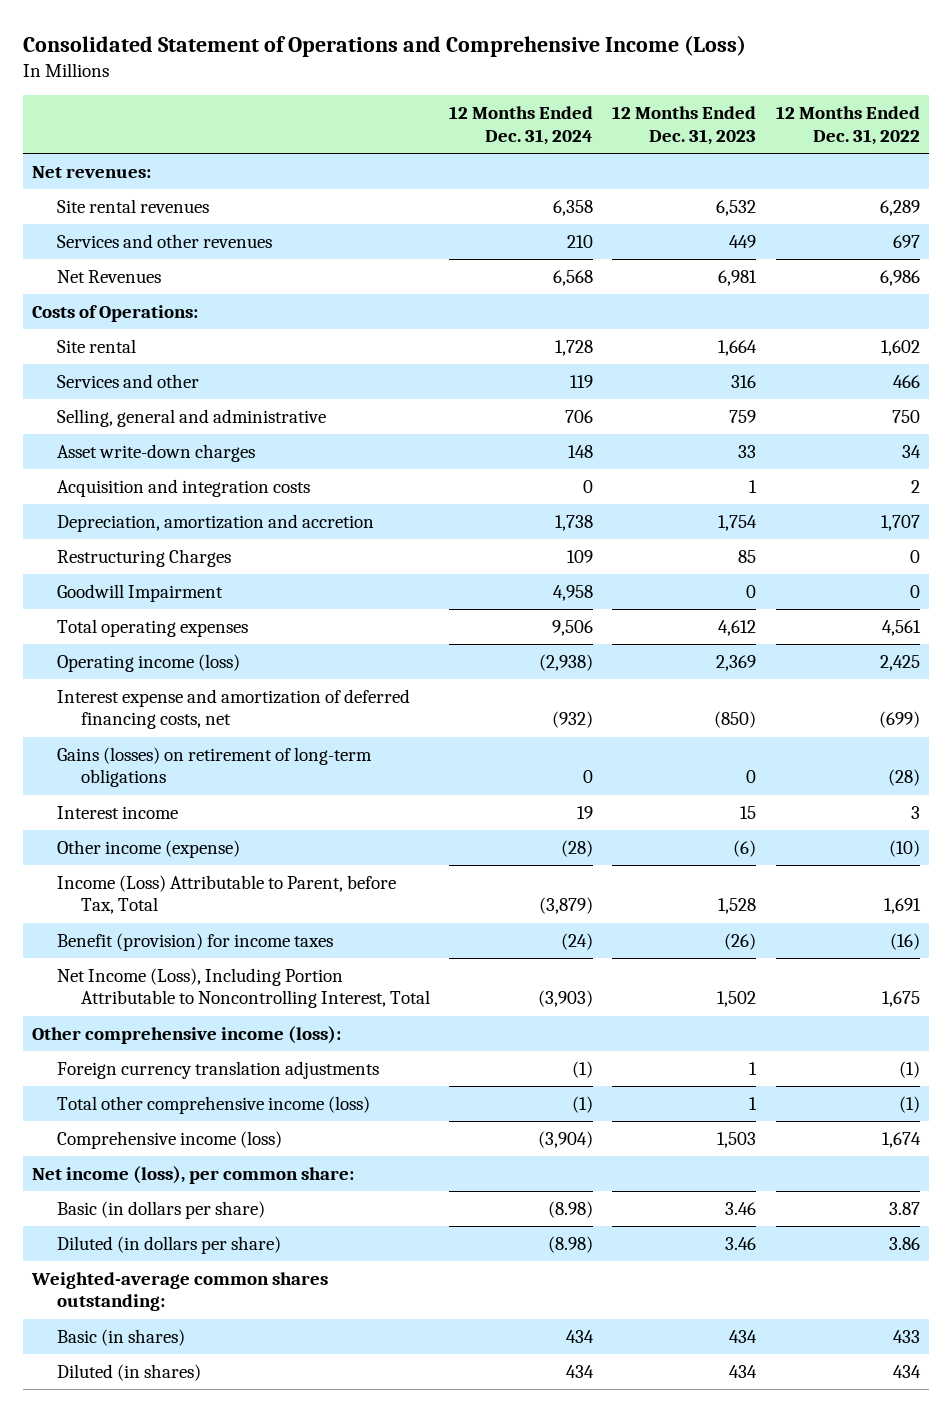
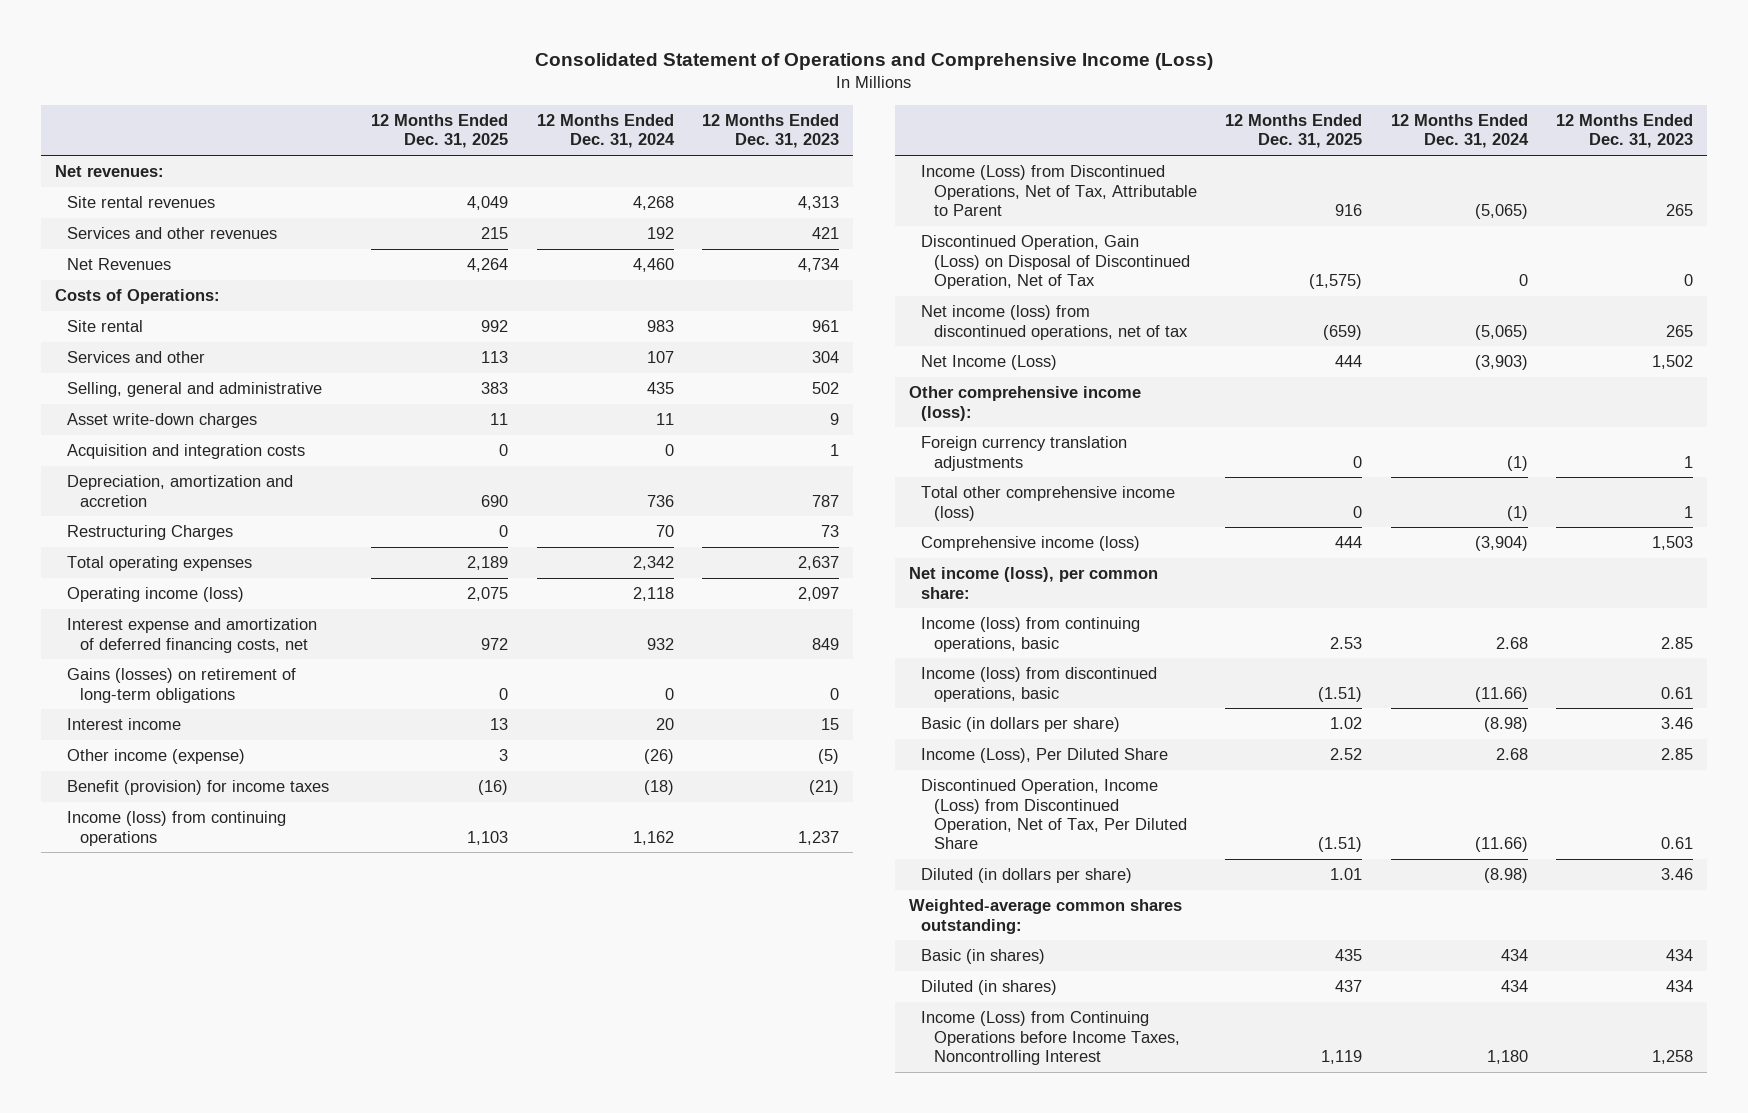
- | 12 Months Ended Dec. 31, 2024 | 12 Months Ended Dec. 31, 2023 | 12 Months Ended Dec. 31, 2022
+ | 12 Months Ended Dec. 31, 2025 | 12 Months Ended Dec. 31, 2024 | 12 Months Ended Dec. 31, 2023
- Site rental revenues | 6,358 | 6,532 | 6,289
- Services and other revenues | 210 | 449 | 697
- Net Revenues | 6,568 | 6,981 | 6,986
+ Site rental revenues | 4,049 | 4,268 | 4,313
+ Services and other revenues | 215 | 192 | 421
+ Net Revenues | 4,264 | 4,460 | 4,734
- Site rental | 1,728 | 1,664 | 1,602
- Services and other | 119 | 316 | 466
- Selling, general and administrative | 706 | 759 | 750
- Asset write-down charges | 148 | 33 | 34
+ Site rental | 992 | 983 | 961
+ Services and other | 113 | 107 | 304
+ Selling, general and administrative | 383 | 435 | 502
+ Asset write-down charges | 11 | 11 | 9
- Depreciation, amortization and accretion | 1,738 | 1,754 | 1,707
- Restructuring Charges | 109 | 85 | 0
- Goodwill Impairment | 4,958 | 0 | 0
- Total operating expenses | 9,506 | 4,612 | 4,561
- Operating income (loss) | (2,938) | 2,369 | 2,425
- Interest expense and amortization of deferred financing costs, net | (932) | (850) | (699)
+ Depreciation, amortization and accretion | 690 | 736 | 787
+ Restructuring Charges | 0 | 70 | 73
+ Total operating expenses | 2,189 | 2,342 | 2,637
+ Operating income (loss) | 2,075 | 2,118 | 2,097
+ Interest expense and amortization of deferred financing costs, net | 972 | 932 | 849
- Interest income | 19 | 15 | 3
- Other income (expense) | (28) | (6) | (10)
- Income (Loss) Attributable to Parent, before Tax, Total | (3,879) | 1,528 | 1,691
- Benefit (provision) for income taxes | (24) | (26) | (16)
- Net Income (Loss), Including Portion Attributable to Noncontrolling Interest, Total | (3,903) | 1,502 | 1,675
+ Interest income | 13 | 20 | 15
+ Other income (expense) | 3 | (26) | (5)
+ Benefit (provision) for income taxes | (16) | (18) | (21)
+ Income (loss) from continuing operations | 1,103 | 1,162 | 1,237
+ Income (Loss) from Discontinued Operations, Net of Tax, Attributable to Parent | 916 | (5,065) | 265
+ Discontinued Operation, Gain (Loss) on Disposal of Discontinued Operation, Net of Tax | (1,575) | 0 | 0
+ Net income (loss) from discontinued operations, net of tax | (659) | (5,065) | 265
+ Net Income (Loss) | 444 | (3,903) | 1,502
+ Income (loss) from continuing operations, basic | 2.53 | 2.68 | 2.85
+ Income (loss) from discontinued operations, basic | (1.51) | (11.66) | 0.61
+ Income (Loss), Per Diluted Share | 2.52 | 2.68 | 2.85
+ Discontinued Operation, Income (Loss) from Discontinued Operation, Net of Tax, Per Diluted Share | (1.51) | (11.66) | 0.61
+ Income (Loss) from Continuing Operations before Income Taxes, Noncontrolling Interest | 1,119 | 1,180 | 1,258

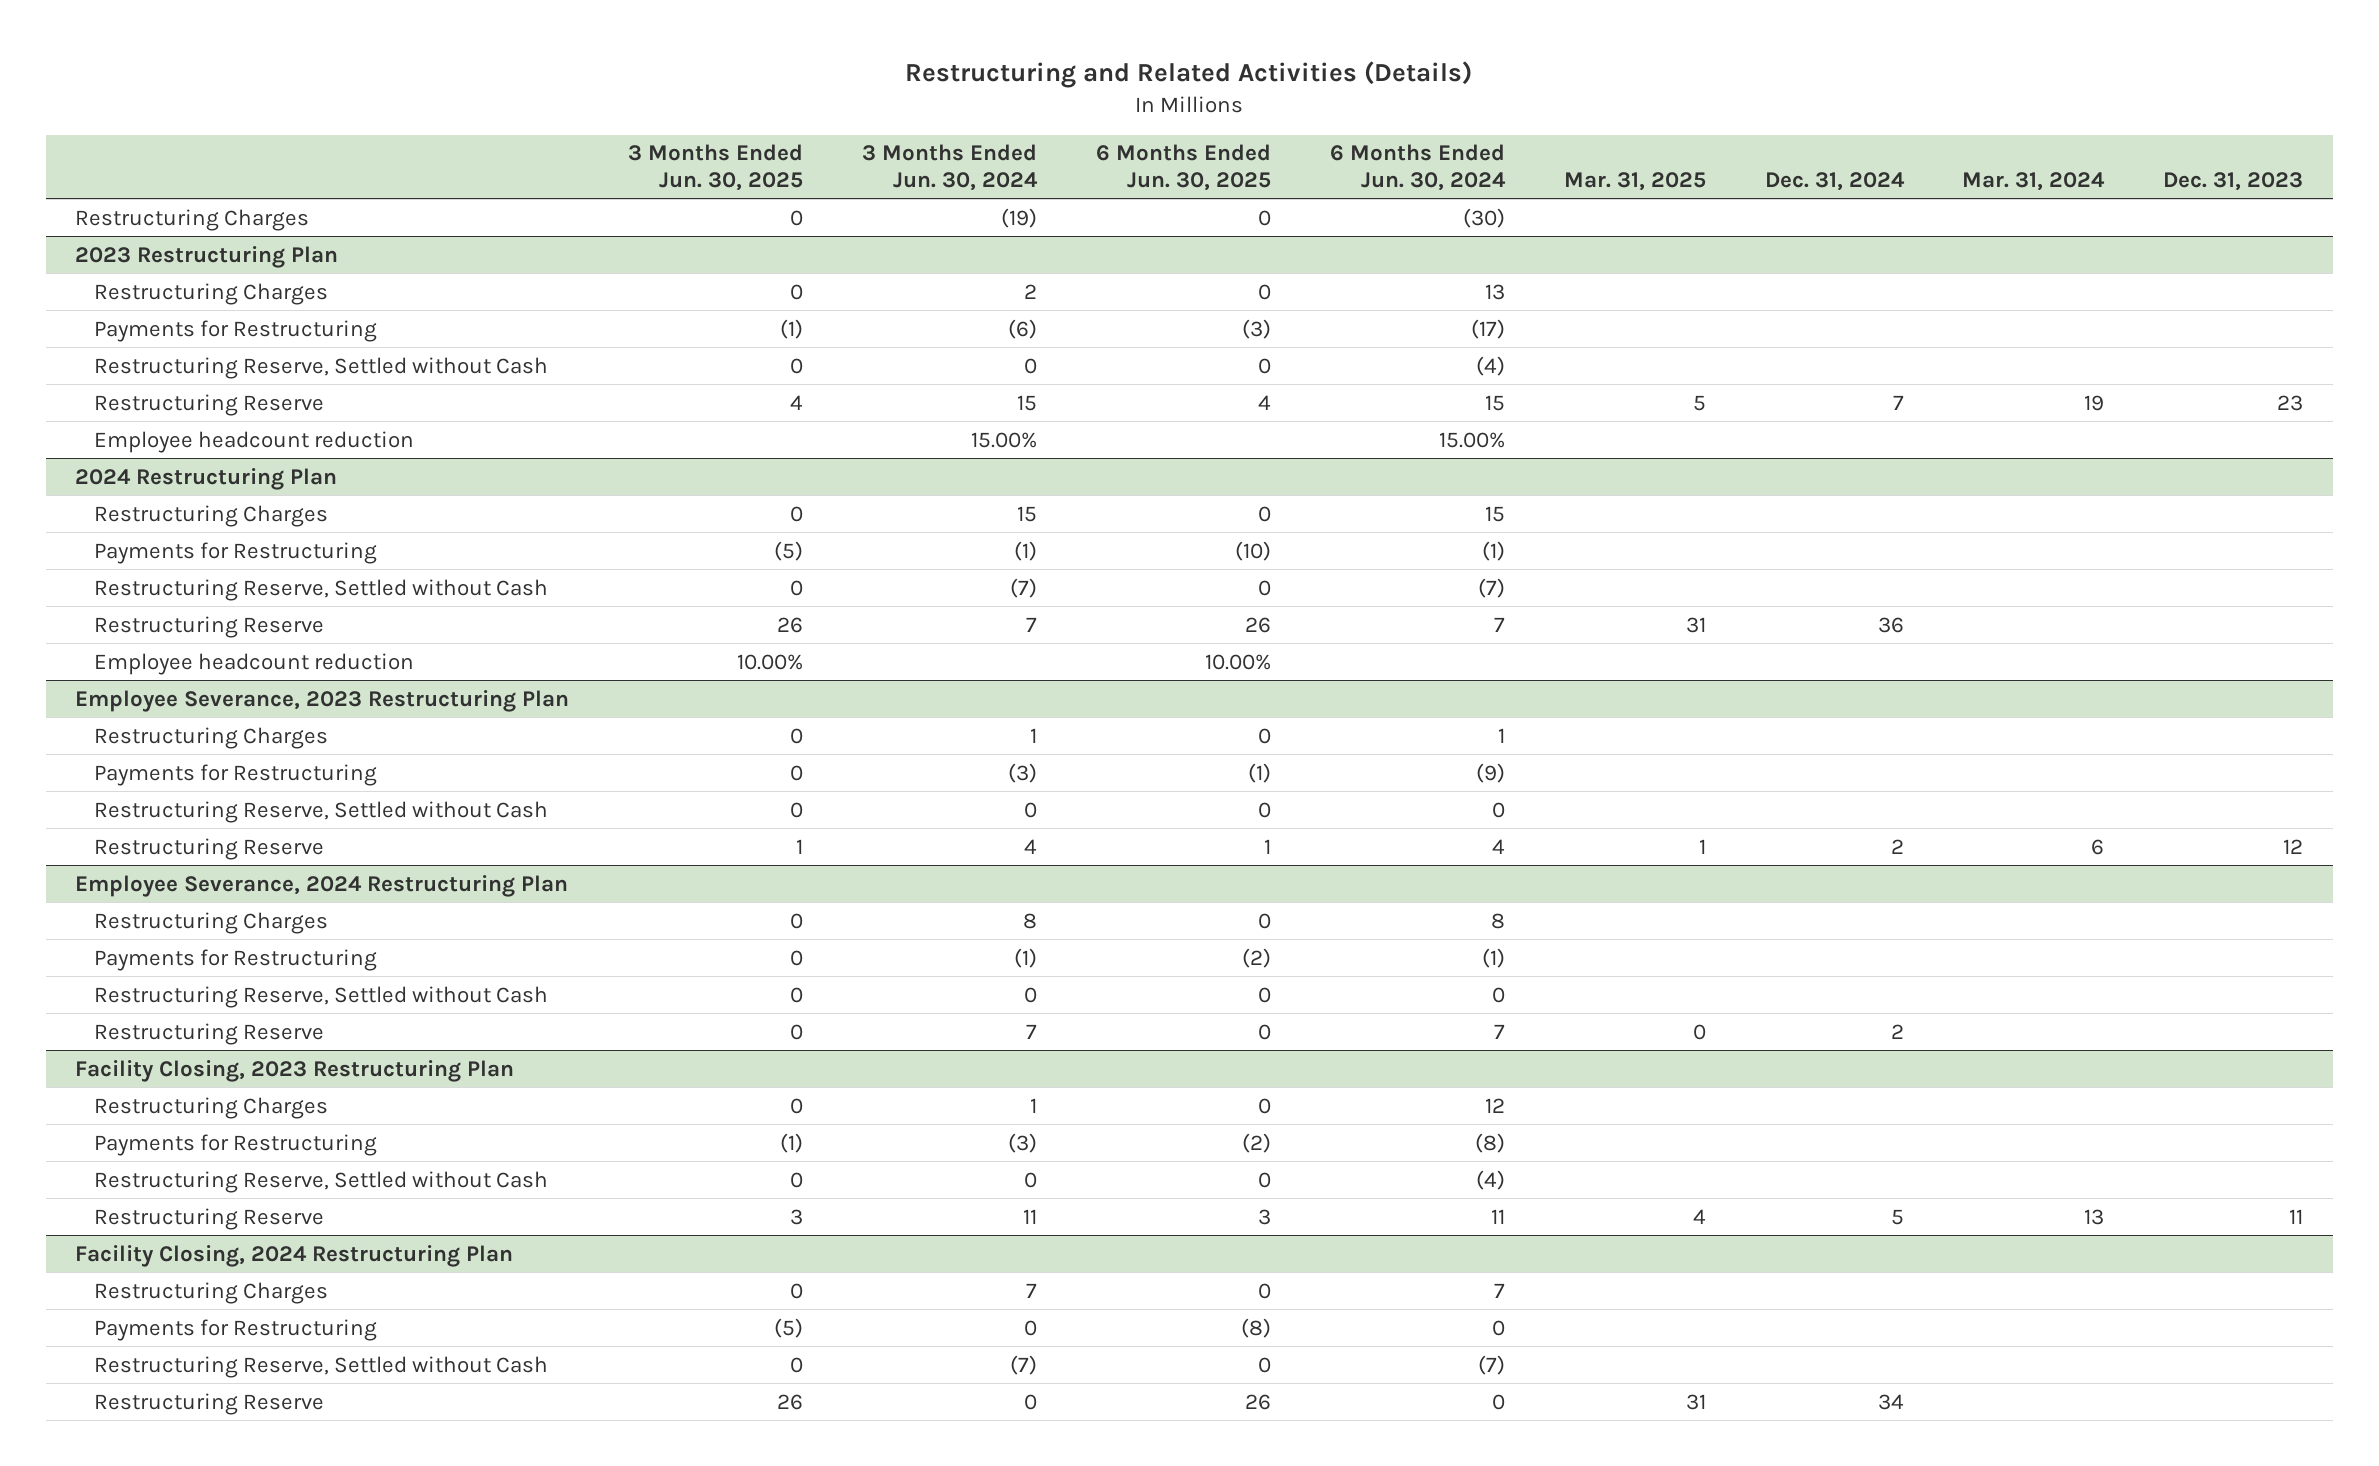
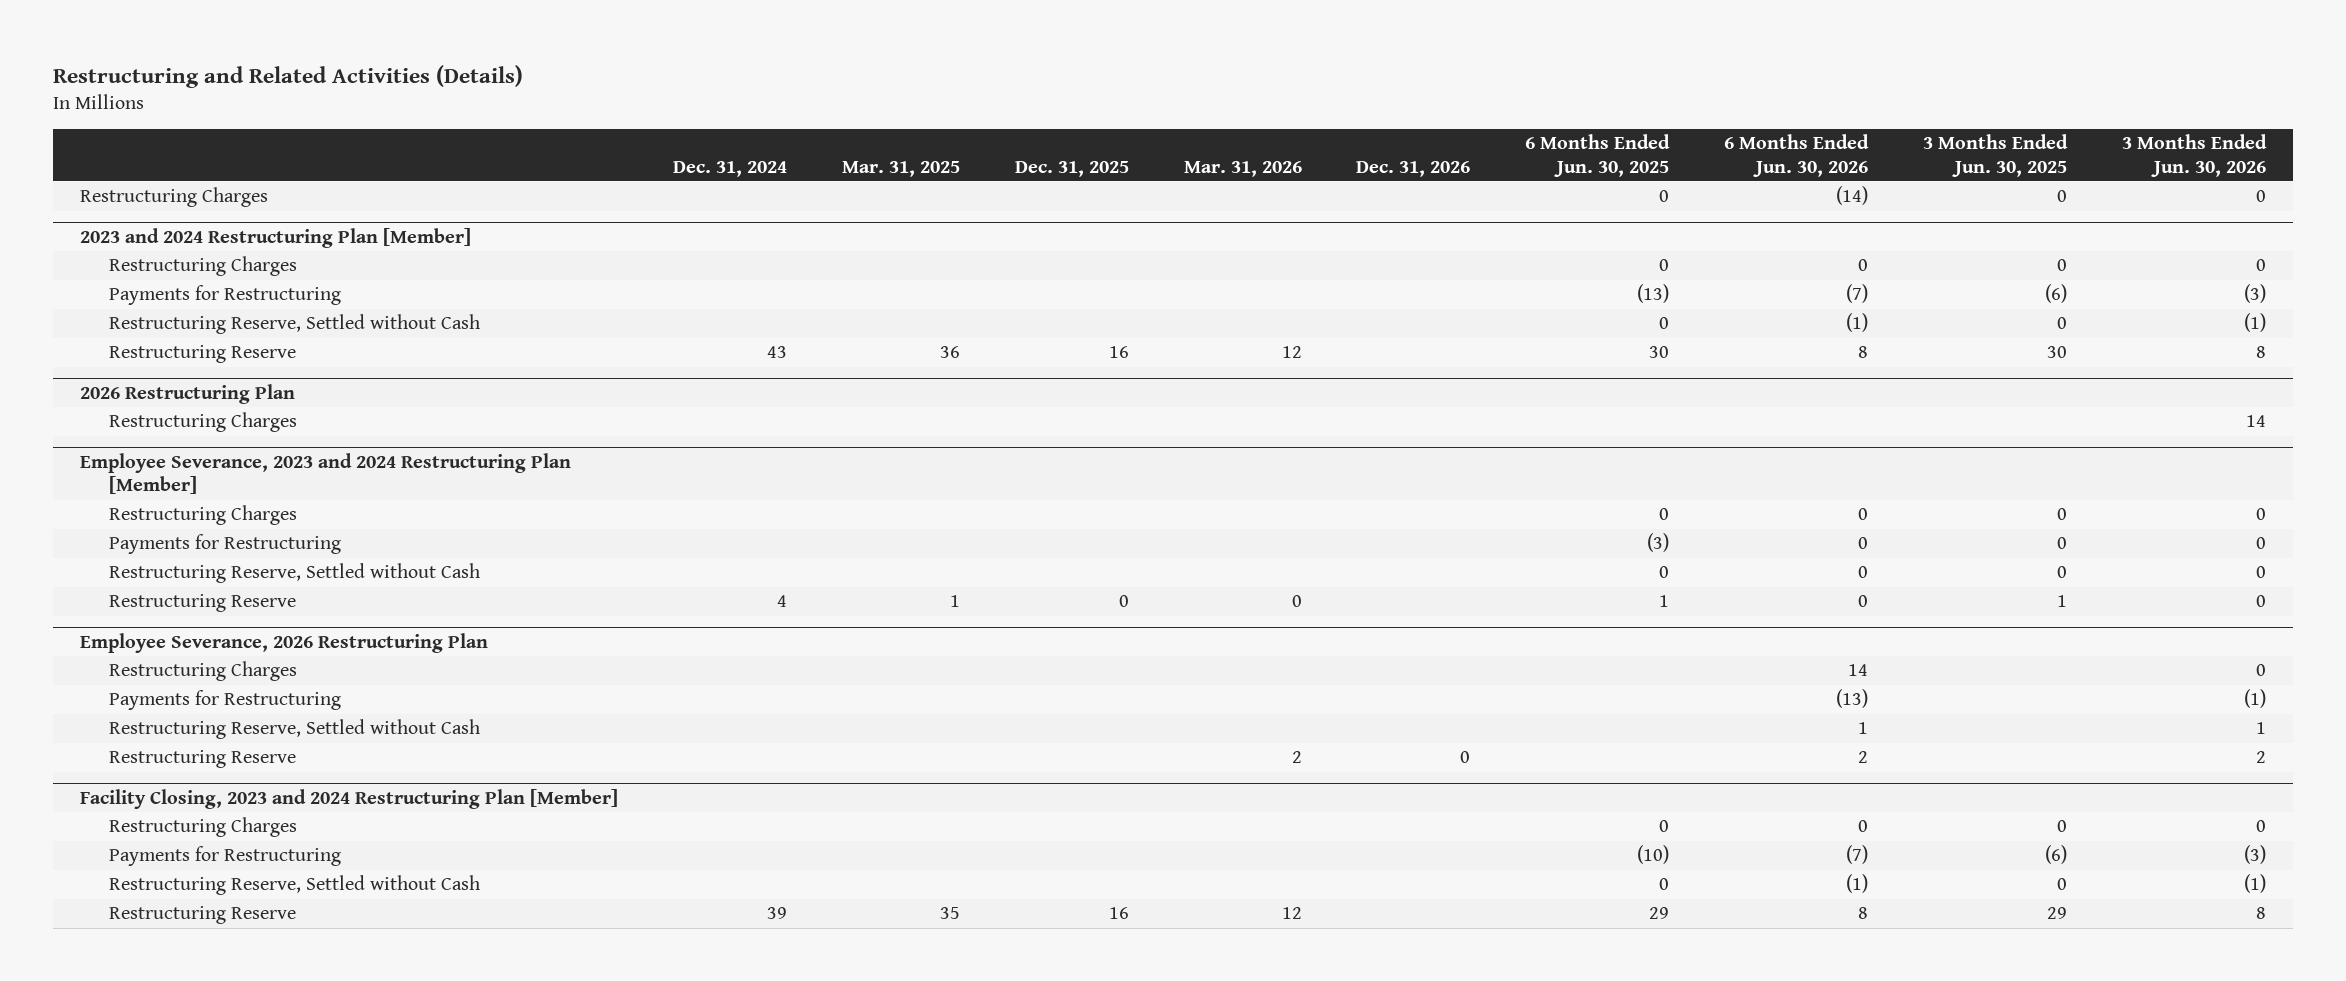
- | 3 Months Ended Jun. 30, 2025 | 3 Months Ended Jun. 30, 2024 | 6 Months Ended Jun. 30, 2025 | 6 Months Ended Jun. 30, 2024 | Mar. 31, 2025 | Dec. 31, 2024 | Mar. 31, 2024 | Dec. 31, 2023
+ | Dec. 31, 2024 | Mar. 31, 2025 | Dec. 31, 2025 | Mar. 31, 2026 | Dec. 31, 2026 | 6 Months Ended Jun. 30, 2025 | 6 Months Ended Jun. 30, 2026 | 3 Months Ended Jun. 30, 2025 | 3 Months Ended Jun. 30, 2026
- 2023 Restructuring Plan
- Restructuring Charges | 0 | 2 | 0 | 13 | | | |
- Payments for Restructuring | (1) | (6) | (3) | (17) | | | |
- Restructuring Reserve, Settled without Cash | 0 | 0 | 0 | (4) | | | |
- Restructuring Reserve | 4 | 15 | 4 | 15 | 5 | 7 | 19 | 23
- Employee headcount reduction | | 15.00% | | 15.00% | | | |
- 2024 Restructuring Plan
- Restructuring Charges | 0 | 15 | 0 | 15 | | | |
- Payments for Restructuring | (5) | (1) | (10) | (1) | | | |
- Restructuring Reserve, Settled without Cash | 0 | (7) | 0 | (7) | | | |
- Restructuring Reserve | 26 | 7 | 26 | 7 | 31 | 36 | |
- Employee headcount reduction | 10.00% | | 10.00% | | | | |
- Employee Severance, 2023 Restructuring Plan
- Restructuring Charges | 0 | 1 | 0 | 1 | | | |
- Payments for Restructuring | 0 | (3) | (1) | (9) | | | |
- Restructuring Reserve, Settled without Cash | 0 | 0 | 0 | 0 | | | |
- Restructuring Reserve | 1 | 4 | 1 | 4 | 1 | 2 | 6 | 12
- Employee Severance, 2024 Restructuring Plan
+ 2023 and 2024 Restructuring Plan [Member]
- Payments for Restructuring | 0 | (1) | (2) | (1) | | | |
+ Payments for Restructuring | | | | | | (13) | (7) | (6) | (3)
- Restructuring Reserve | 0 | 7 | 0 | 7 | 0 | 2 | |
- Facility Closing, 2023 Restructuring Plan
+ Restructuring Reserve | 43 | 36 | 16 | 12 | | 30 | 8 | 30 | 8
+ 2026 Restructuring Plan
+ Restructuring Charges | | | | | | | | | 14
+ Employee Severance, 2023 and 2024 Restructuring Plan [Member]
- Payments for Restructuring | (1) | (3) | (2) | (8) | | | |
+ Payments for Restructuring | | | | | | (3) | 0 | 0 | 0
- Restructuring Reserve | 3 | 11 | 3 | 11 | 4 | 5 | 13 | 11
- Facility Closing, 2024 Restructuring Plan
+ Restructuring Reserve | 4 | 1 | 0 | 0 | | 1 | 0 | 1 | 0
+ Employee Severance, 2026 Restructuring Plan
+ Restructuring Charges | | | | | | | 14 | | 0
+ Payments for Restructuring | | | | | | | (13) | | (1)
+ Restructuring Reserve, Settled without Cash | | | | | | | 1 | | 1
+ Restructuring Reserve | | | | 2 | 0 | | 2 | | 2
+ Facility Closing, 2023 and 2024 Restructuring Plan [Member]
- Payments for Restructuring | (5) | 0 | (8) | 0 | | | |
+ Payments for Restructuring | | | | | | (10) | (7) | (6) | (3)
- Restructuring Reserve | 26 | 0 | 26 | 0 | 31 | 34 | |
+ Restructuring Reserve | 39 | 35 | 16 | 12 | | 29 | 8 | 29 | 8

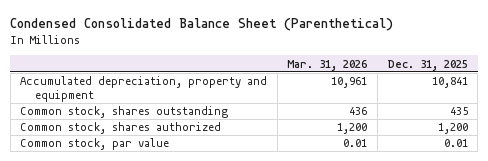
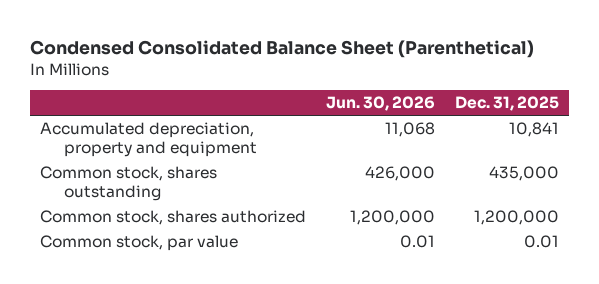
- | Mar. 31, 2026 | Dec. 31, 2025
+ | Jun. 30, 2026 | Dec. 31, 2025
- Common stock, shares outstanding | 436 | 435
- Common stock, shares authorized | 1,200 | 1,200
+ Common stock, shares outstanding | 426,000 | 435,000
+ Common stock, shares authorized | 1,200,000 | 1,200,000

